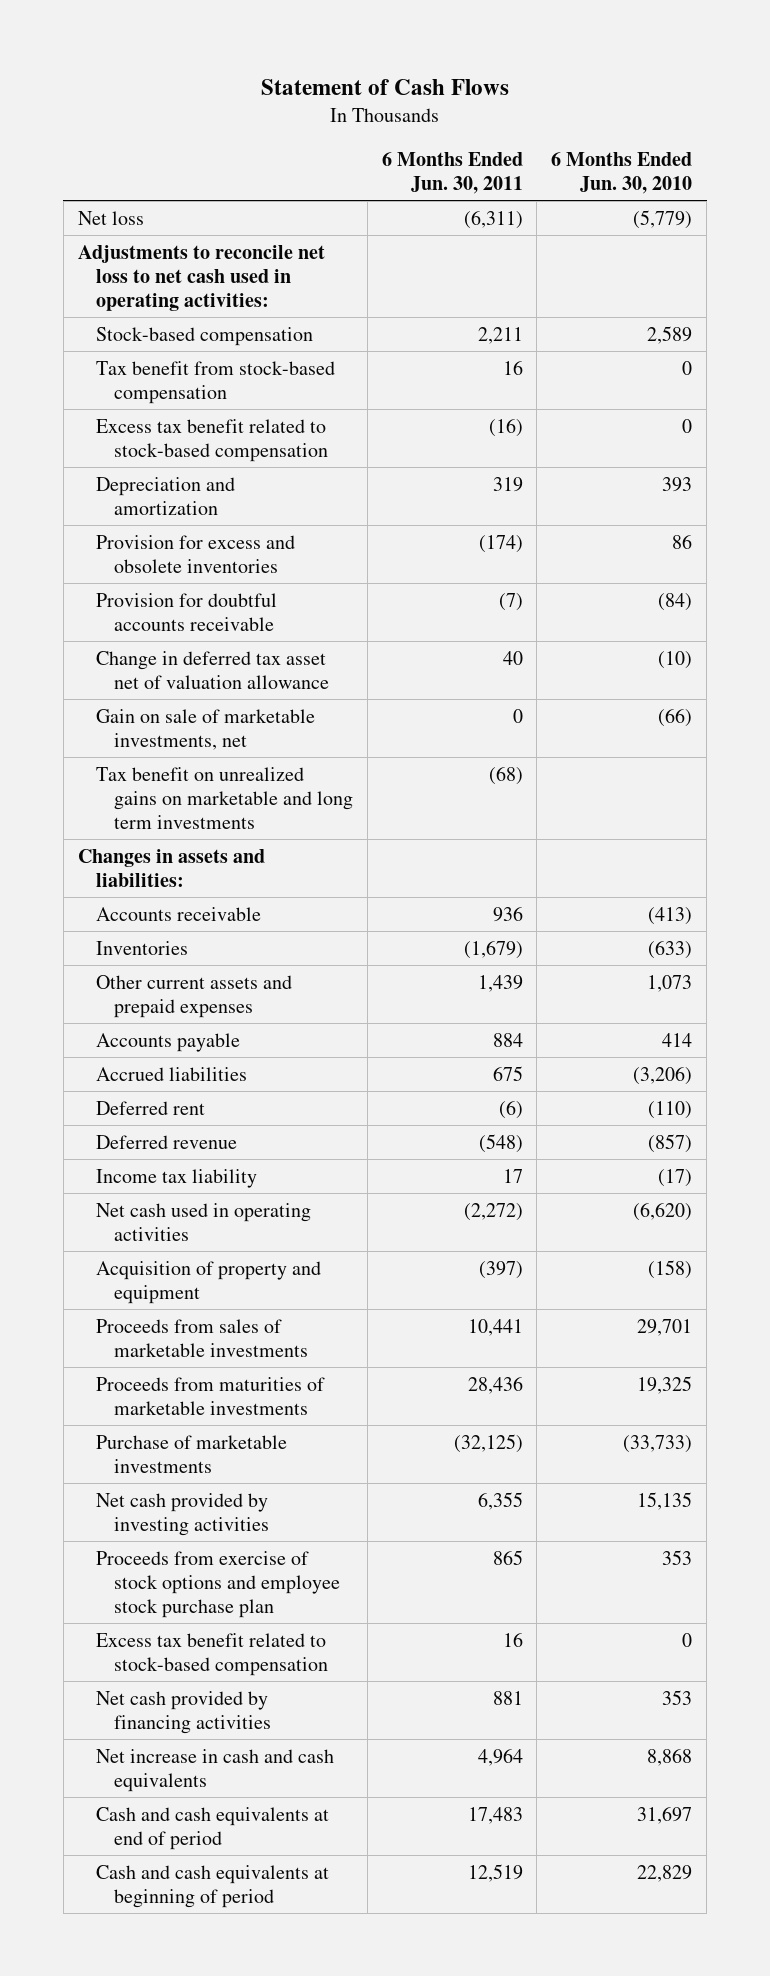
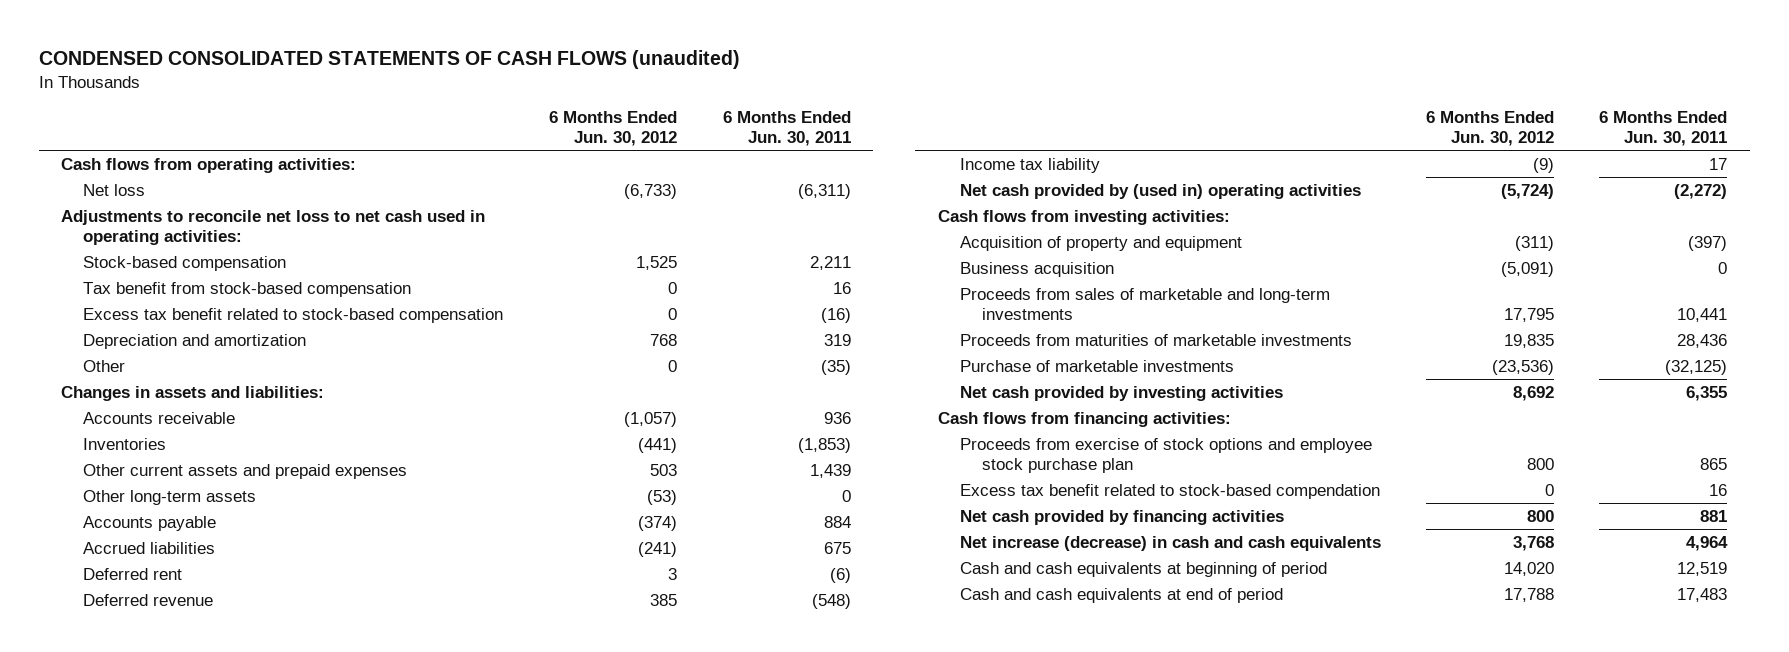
- Statement of Cash Flows
+ CONDENSED CONSOLIDATED STATEMENTS OF CASH FLOWS (unaudited)
- | 6 Months Ended Jun. 30, 2011 | 6 Months Ended Jun. 30, 2010
+ | 6 Months Ended Jun. 30, 2012 | 6 Months Ended Jun. 30, 2011
+ Cash flows from operating activities:
- Provision for excess and obsolete inventories | (174) | 86
- Provision for doubtful accounts receivable | (7) | (84)
- Change in deferred tax asset net of valuation allowance | 40 | (10)
- Gain on sale of marketable investments, net | 0 | (66)
- Tax benefit on unrealized gains on marketable and long term investments | (68) |
+ Other | 0 | (35)
- Inventories | (1,679) | (633)
+ Inventories | (441) | (1,853)
+ Other long-term assets | (53) | 0
- Net cash used in operating activities | (2,272) | (6,620)
+ Net cash provided by (used in) operating activities | (5,724) | (2,272)
+ Cash flows from investing activities:
- Proceeds from sales of marketable investments | 10,441 | 29,701
+ Business acquisition | (5,091) | 0
+ Proceeds from sales of marketable and long-term investments | 17,795 | 10,441
+ Cash flows from financing activities:
- Excess tax benefit related to stock-based compensation | 16 | 0
+ Excess tax benefit related to stock-based compendation | 0 | 16
- Net increase in cash and cash equivalents | 4,964 | 8,868
+ Net increase (decrease) in cash and cash equivalents | 3,768 | 4,964
moved down: Cash and cash equivalents at end of period | 17,788 | 17,483

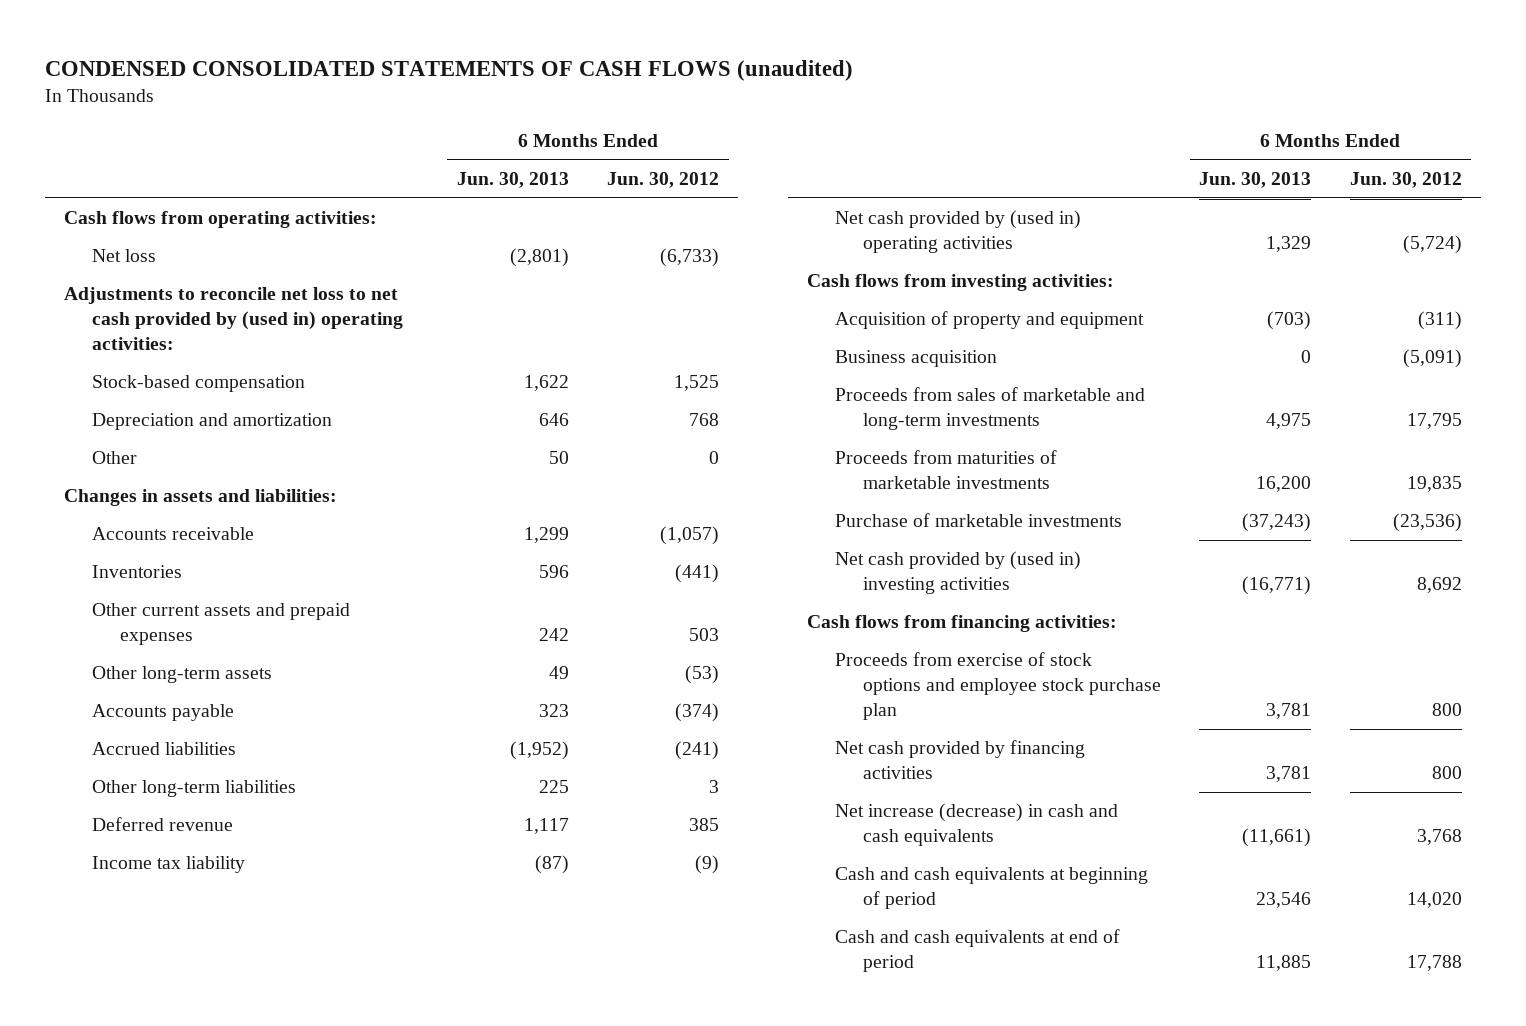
- | 6 Months Ended Jun. 30, 2012 | 6 Months Ended Jun. 30, 2011
+ | 6 Months Ended Jun. 30, 2013 | 6 Months Ended Jun. 30, 2012
- Adjustments to reconcile net loss to net cash used in operating activities:
+ Adjustments to reconcile net loss to net cash provided by (used in) operating activities:
- Tax benefit from stock-based compensation | 0 | 16
- Excess tax benefit related to stock-based compensation | 0 | (16)
- Deferred rent | 3 | (6)
+ Other long-term liabilities | 225 | 3
- Net cash provided by investing activities | 8,692 | 6,355
+ Net cash provided by (used in) investing activities | (16,771) | 8,692
- Excess tax benefit related to stock-based compendation | 0 | 16

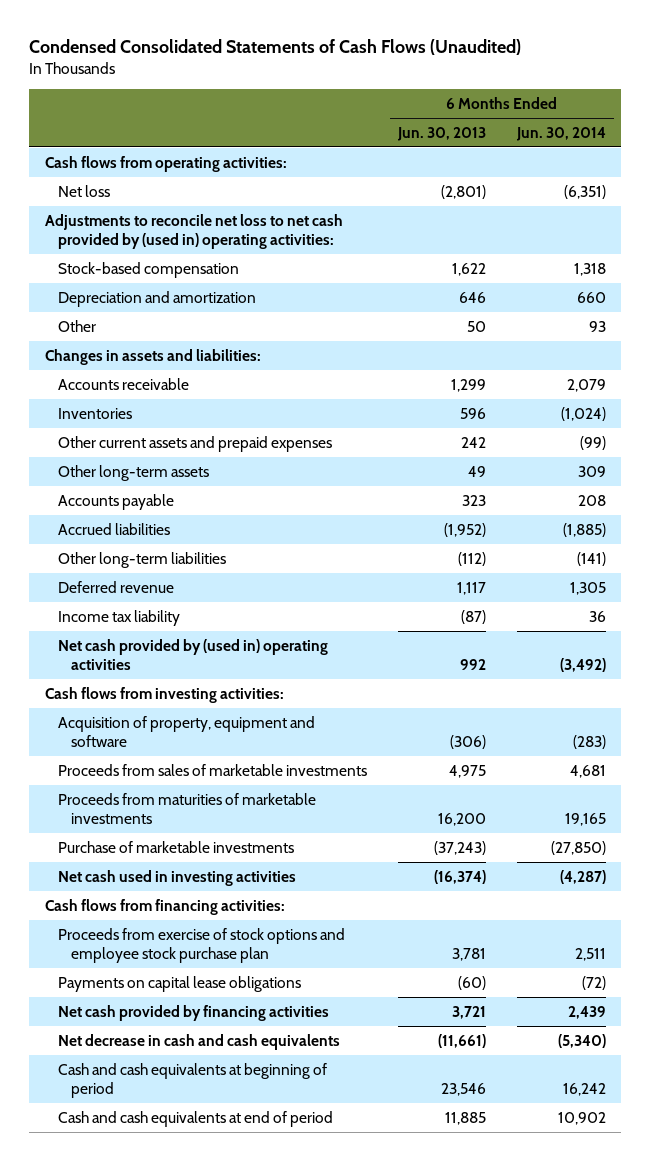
- CONDENSED CONSOLIDATED STATEMENTS OF CASH FLOWS (unaudited)
+ Condensed Consolidated Statements of Cash Flows (Unaudited)
- | 6 Months Ended Jun. 30, 2013 | 6 Months Ended Jun. 30, 2012
+ | 6 Months Ended Jun. 30, 2013 | 6 Months Ended Jun. 30, 2014
- Other long-term liabilities | 225 | 3
+ Other long-term liabilities | (112) | (141)
- Net cash provided by (used in) operating activities | 1,329 | (5,724)
+ Net cash provided by (used in) operating activities | 992 | (3,492)
- Acquisition of property and equipment | (703) | (311)
- Business acquisition | 0 | (5,091)
- Proceeds from sales of marketable and long-term investments | 4,975 | 17,795
+ Acquisition of property, equipment and software | (306) | (283)
+ Proceeds from sales of marketable investments | 4,975 | 4,681
- Net cash provided by (used in) investing activities | (16,771) | 8,692
+ Net cash used in investing activities | (16,374) | (4,287)
- Net cash provided by financing activities | 3,781 | 800
- Net increase (decrease) in cash and cash equivalents | (11,661) | 3,768
+ Payments on capital lease obligations | (60) | (72)
+ Net cash provided by financing activities | 3,721 | 2,439
+ Net decrease in cash and cash equivalents | (11,661) | (5,340)

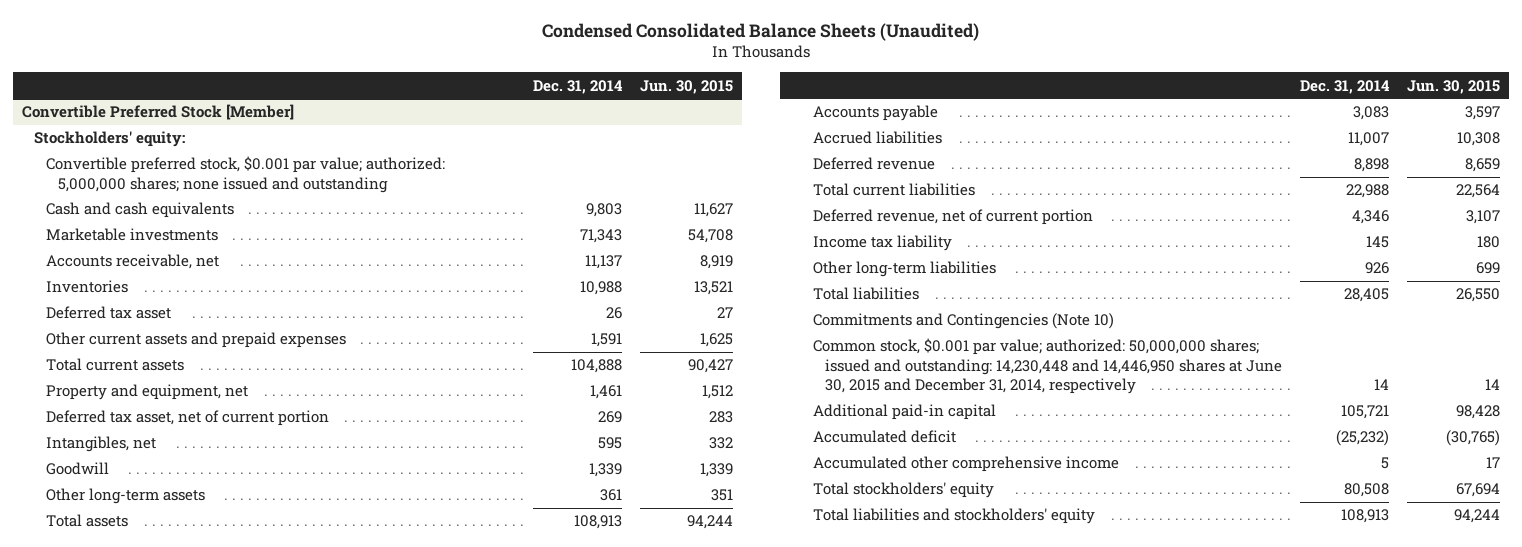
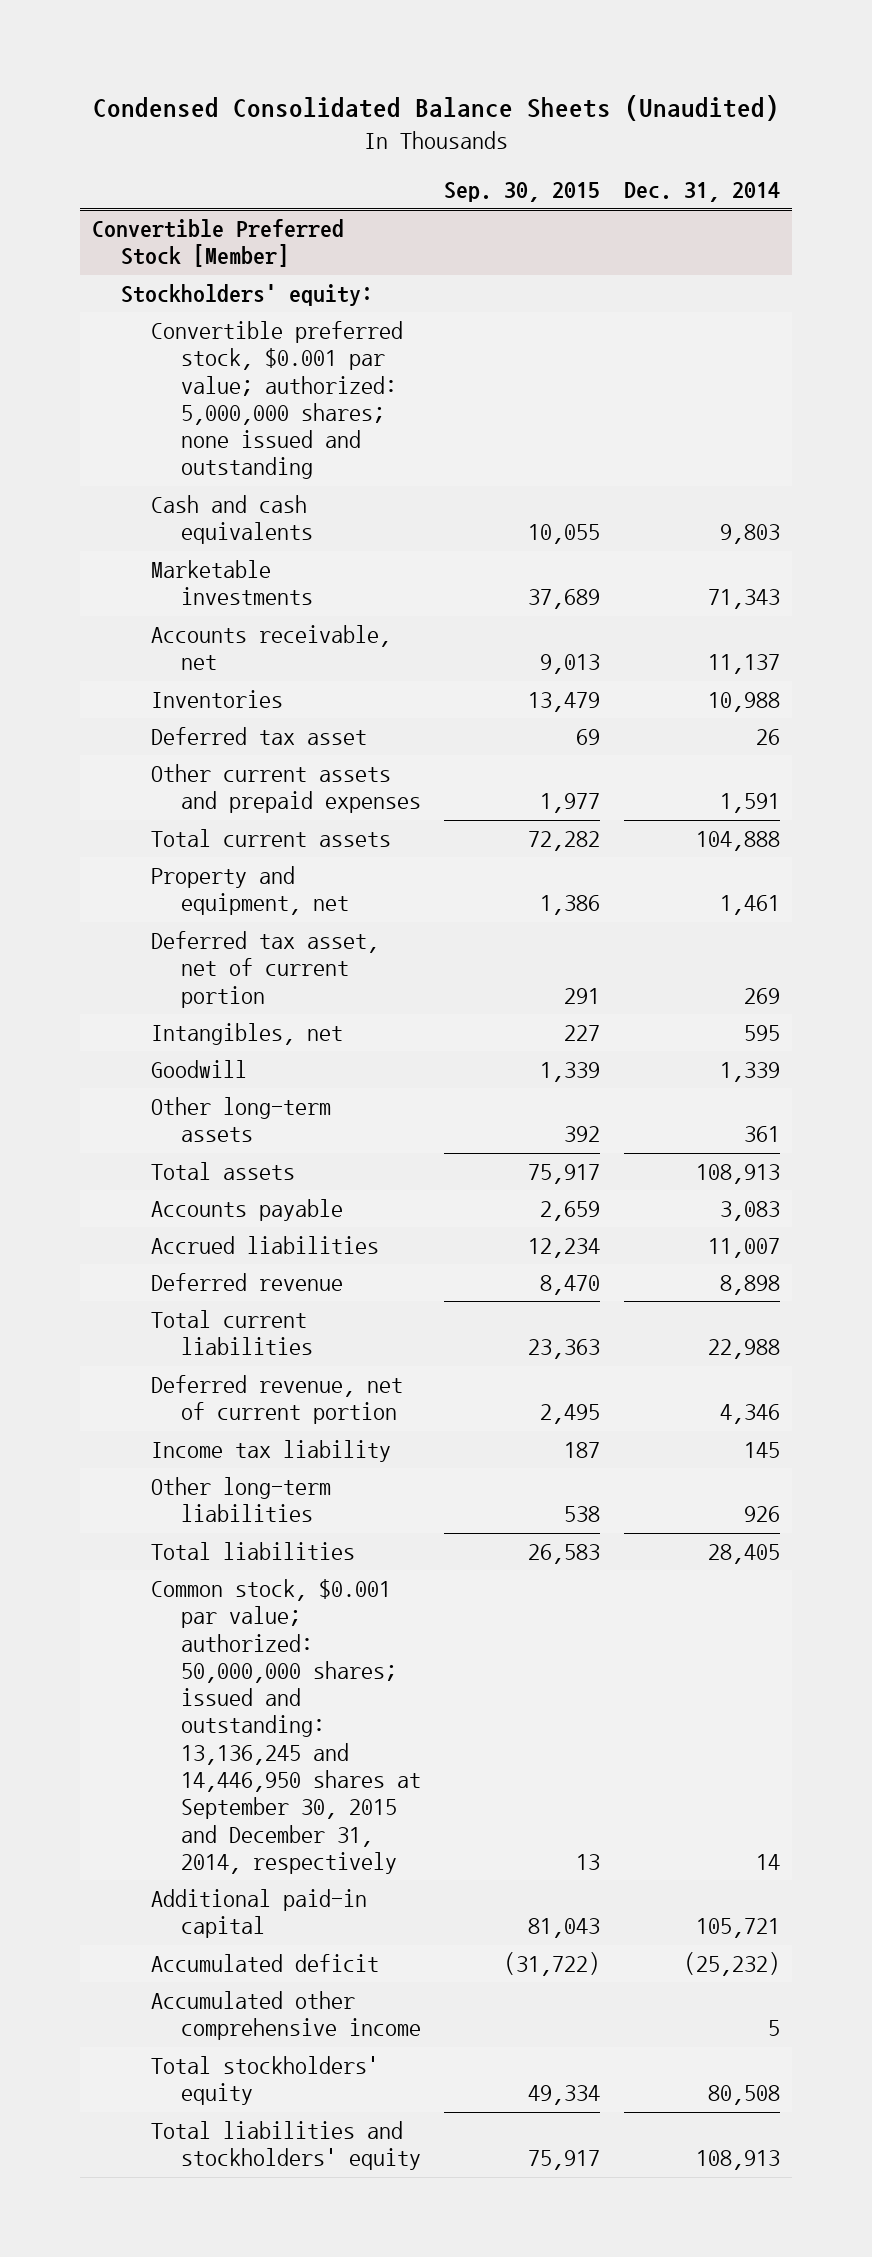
- | Dec. 31, 2014 | Jun. 30, 2015
+ | Sep. 30, 2015 | Dec. 31, 2014
@ Convertible Preferred Stock [Member]
- Commitments and Contingencies (Note 10)
- Common stock, $0.001 par value; authorized: 50,000,000 shares; issued and outstanding: 14,230,448 and 14,446,950 shares at June 30, 2015 and December 31, 2014, respectively | 14 | 14
+ Common stock, $0.001 par value; authorized: 50,000,000 shares; issued and outstanding: 13,136,245 and 14,446,950 shares at September 30, 2015 and December 31, 2014, respectively | 13 | 14

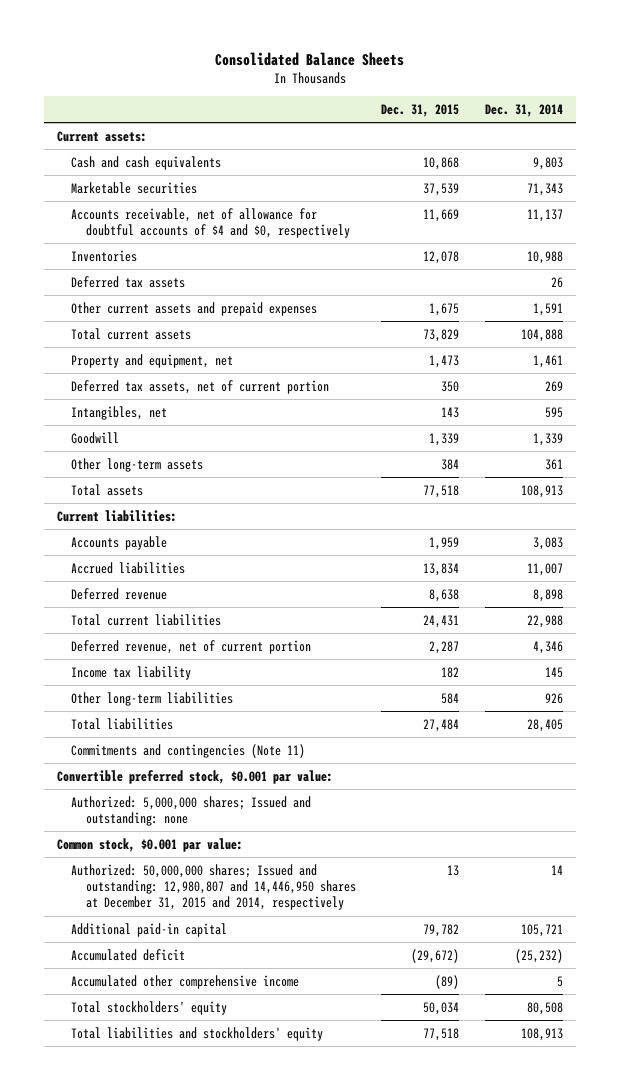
- Condensed Consolidated Balance Sheets (Unaudited)
+ Consolidated Balance Sheets
- | Sep. 30, 2015 | Dec. 31, 2014
+ | Dec. 31, 2015 | Dec. 31, 2014
- Convertible Preferred Stock [Member]
- Stockholders' equity:
- Convertible preferred stock, $0.001 par value; authorized: 5,000,000 shares; none issued and outstanding
+ Current assets:
- Marketable investments | 37,689 | 71,343
- Accounts receivable, net | 9,013 | 11,137
+ Marketable securities | 37,539 | 71,343
+ Accounts receivable, net of allowance for doubtful accounts of $4 and $0, respectively | 11,669 | 11,137
- Deferred tax asset | 69 | 26
+ Deferred tax assets | | 26
- Deferred tax asset, net of current portion | 291 | 269
+ Deferred tax assets, net of current portion | 350 | 269
+ Current liabilities:
- Common stock, $0.001 par value; authorized: 50,000,000 shares; issued and outstanding: 13,136,245 and 14,446,950 shares at September 30, 2015 and December 31, 2014, respectively | 13 | 14
+ Commitments and contingencies (Note 11)
+ Convertible preferred stock, $0.001 par value:
+ Authorized: 5,000,000 shares; Issued and outstanding: none
+ Common stock, $0.001 par value:
+ Authorized: 50,000,000 shares; Issued and outstanding: 12,980,807 and 14,446,950 shares at December 31, 2015 and 2014, respectively | 13 | 14

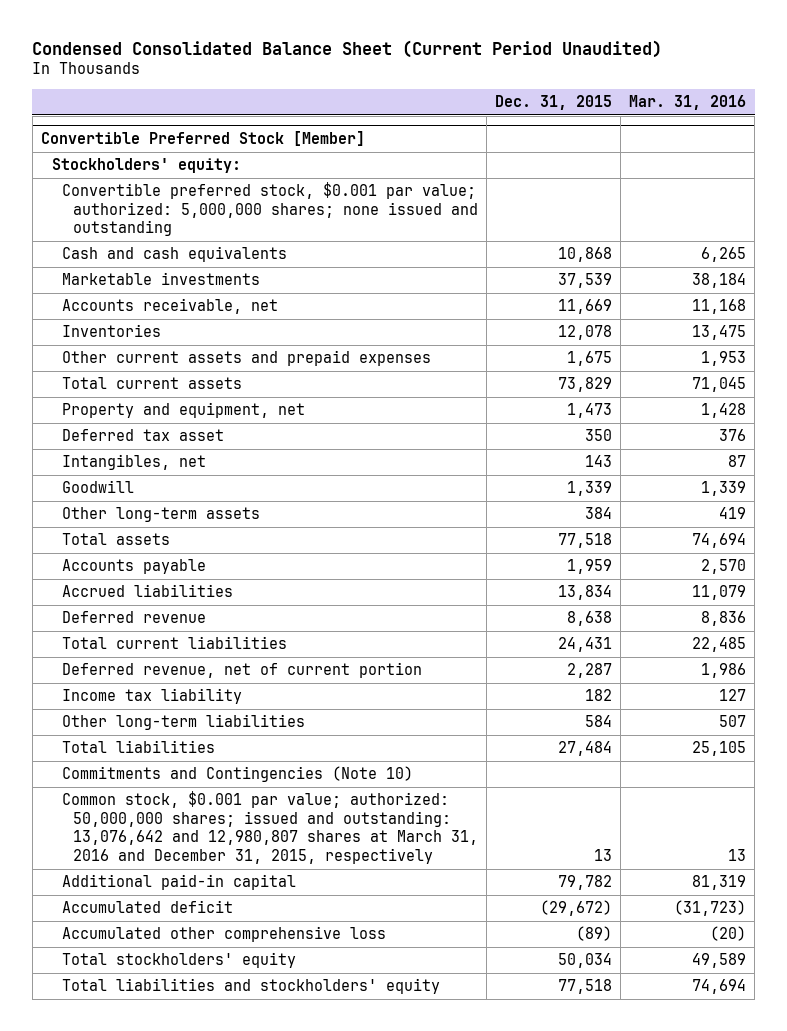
- Consolidated Balance Sheets
+ Condensed Consolidated Balance Sheet (Current Period Unaudited)
- | Dec. 31, 2015 | Dec. 31, 2014
+ | Dec. 31, 2015 | Mar. 31, 2016
- Current assets:
+ Convertible Preferred Stock [Member]
+ Stockholders' equity:
+ Convertible preferred stock, $0.001 par value; authorized: 5,000,000 shares; none issued and outstanding
- Marketable securities | 37,539 | 71,343
- Accounts receivable, net of allowance for doubtful accounts of $4 and $0, respectively | 11,669 | 11,137
+ Marketable investments | 37,539 | 38,184
+ Accounts receivable, net | 11,669 | 11,168
- Deferred tax assets | | 26
- Deferred tax assets, net of current portion | 350 | 269
+ Deferred tax asset | 350 | 376
- Current liabilities:
- Commitments and contingencies (Note 11)
- Convertible preferred stock, $0.001 par value:
- Authorized: 5,000,000 shares; Issued and outstanding: none
- Common stock, $0.001 par value:
- Authorized: 50,000,000 shares; Issued and outstanding: 12,980,807 and 14,446,950 shares at December 31, 2015 and 2014, respectively | 13 | 14
+ Commitments and Contingencies (Note 10)
+ Common stock, $0.001 par value; authorized: 50,000,000 shares; issued and outstanding: 13,076,642 and 12,980,807 shares at March 31, 2016 and December 31, 2015, respectively | 13 | 13
- Accumulated other comprehensive income | (89) | 5
+ Accumulated other comprehensive loss | (89) | (20)

